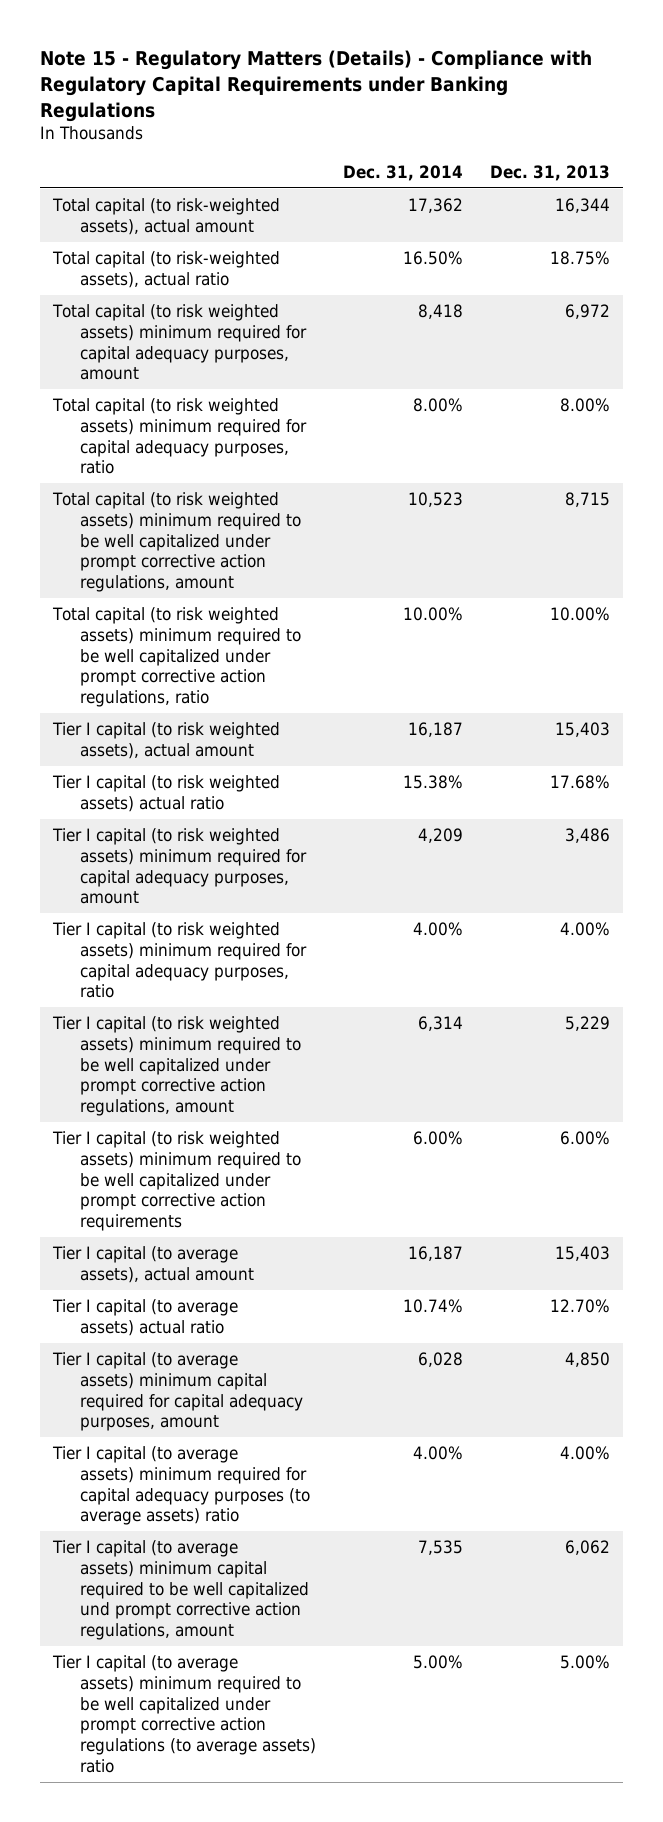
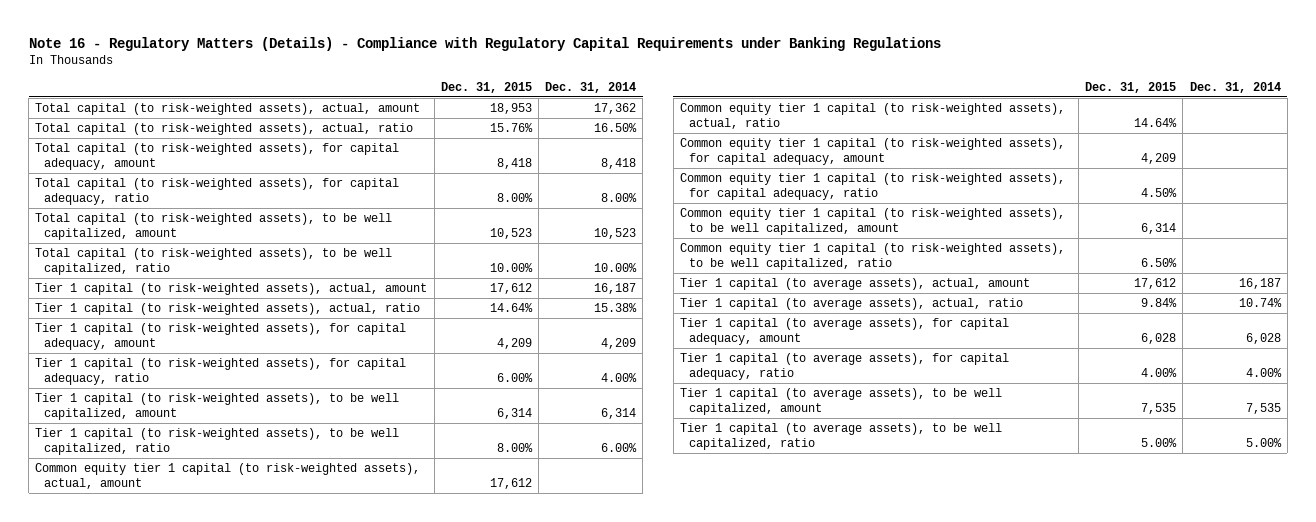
- Note 15 - Regulatory Matters (Details) - Compliance with Regulatory Capital Requirements under Banking Regulations
+ Note 16 - Regulatory Matters (Details) - Compliance with Regulatory Capital Requirements under Banking Regulations
- | Dec. 31, 2014 | Dec. 31, 2013
+ | Dec. 31, 2015 | Dec. 31, 2014
- Total capital (to risk-weighted assets), actual amount | 17,362 | 16,344
- Total capital (to risk-weighted assets), actual ratio | 16.50% | 18.75%
- Total capital (to risk weighted assets) minimum required for capital adequacy purposes, amount | 8,418 | 6,972
- Total capital (to risk weighted assets) minimum required for capital adequacy purposes, ratio | 8.00% | 8.00%
- Total capital (to risk weighted assets) minimum required to be well capitalized under prompt corrective action regulations, amount | 10,523 | 8,715
- Total capital (to risk weighted assets) minimum required to be well capitalized under prompt corrective action regulations, ratio | 10.00% | 10.00%
- Tier I capital (to risk weighted assets), actual amount | 16,187 | 15,403
- Tier I capital (to risk weighted assets) actual ratio | 15.38% | 17.68%
- Tier I capital (to risk weighted assets) minimum required for capital adequacy purposes, amount | 4,209 | 3,486
- Tier I capital (to risk weighted assets) minimum required for capital adequacy purposes, ratio | 4.00% | 4.00%
- Tier I capital (to risk weighted assets) minimum required to be well capitalized under prompt corrective action regulations, amount | 6,314 | 5,229
- Tier I capital (to risk weighted assets) minimum required to be well capitalized under prompt corrective action requirements | 6.00% | 6.00%
- Tier I capital (to average assets), actual amount | 16,187 | 15,403
- Tier I capital (to average assets) actual ratio | 10.74% | 12.70%
- Tier I capital (to average assets) minimum capital required for capital adequacy purposes, amount | 6,028 | 4,850
- Tier I capital (to average assets) minimum required for capital adequacy purposes (to average assets) ratio | 4.00% | 4.00%
- Tier I capital (to average assets) minimum capital required to be well capitalized und prompt corrective action regulations, amount | 7,535 | 6,062
- Tier I capital (to average assets) minimum required to be well capitalized under prompt corrective action regulations (to average assets) ratio | 5.00% | 5.00%
+ Total capital (to risk-weighted assets), actual, amount | 18,953 | 17,362
+ Total capital (to risk-weighted assets), actual, ratio | 15.76% | 16.50%
+ Total capital (to risk-weighted assets), for capital adequacy, amount | 8,418 | 8,418
+ Total capital (to risk-weighted assets), for capital adequacy, ratio | 8.00% | 8.00%
+ Total capital (to risk-weighted assets), to be well capitalized, amount | 10,523 | 10,523
+ Total capital (to risk-weighted assets), to be well capitalized, ratio | 10.00% | 10.00%
+ Tier 1 capital (to risk-weighted assets), actual, amount | 17,612 | 16,187
+ Tier 1 capital (to risk-weighted assets), actual, ratio | 14.64% | 15.38%
+ Tier 1 capital (to risk-weighted assets), for capital adequacy, amount | 4,209 | 4,209
+ Tier 1 capital (to risk-weighted assets), for capital adequacy, ratio | 6.00% | 4.00%
+ Tier 1 capital (to risk-weighted assets), to be well capitalized, amount | 6,314 | 6,314
+ Tier 1 capital (to risk-weighted assets), to be well capitalized, ratio | 8.00% | 6.00%
+ Common equity tier 1 capital (to risk-weighted assets), actual, amount | 17,612 |
+ Common equity tier 1 capital (to risk-weighted assets), actual, ratio | 14.64% |
+ Common equity tier 1 capital (to risk-weighted assets), for capital adequacy, amount | 4,209 |
+ Common equity tier 1 capital (to risk-weighted assets), for capital adequacy, ratio | 4.50% |
+ Common equity tier 1 capital (to risk-weighted assets), to be well capitalized, amount | 6,314 |
+ Common equity tier 1 capital (to risk-weighted assets), to be well capitalized, ratio | 6.50% |
+ Tier 1 capital (to average assets), actual, amount | 17,612 | 16,187
+ Tier 1 capital (to average assets), actual, ratio | 9.84% | 10.74%
+ Tier 1 capital (to average assets), for capital adequacy, amount | 6,028 | 6,028
+ Tier 1 capital (to average assets), for capital adequacy, ratio | 4.00% | 4.00%
+ Tier 1 capital (to average assets), to be well capitalized, amount | 7,535 | 7,535
+ Tier 1 capital (to average assets), to be well capitalized, ratio | 5.00% | 5.00%

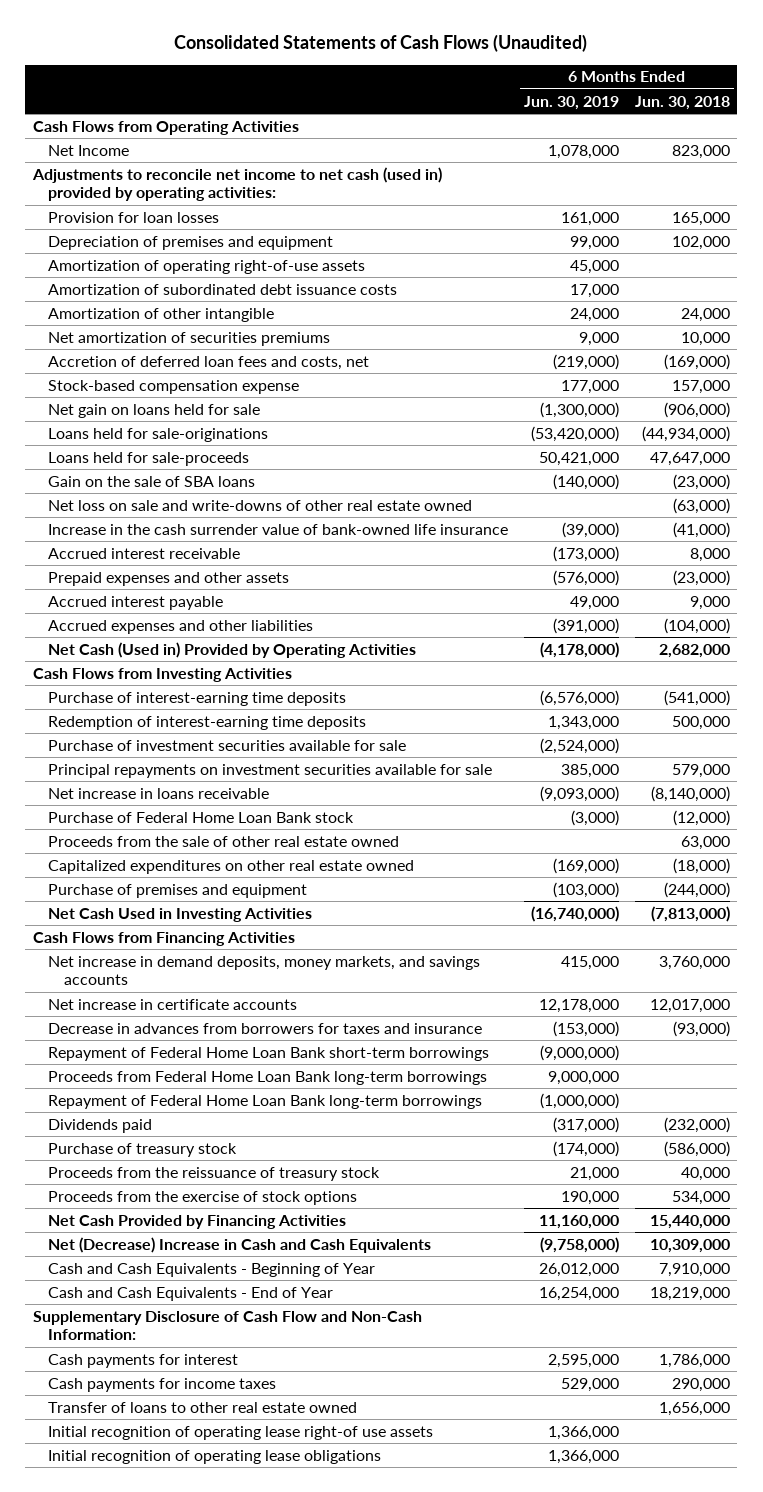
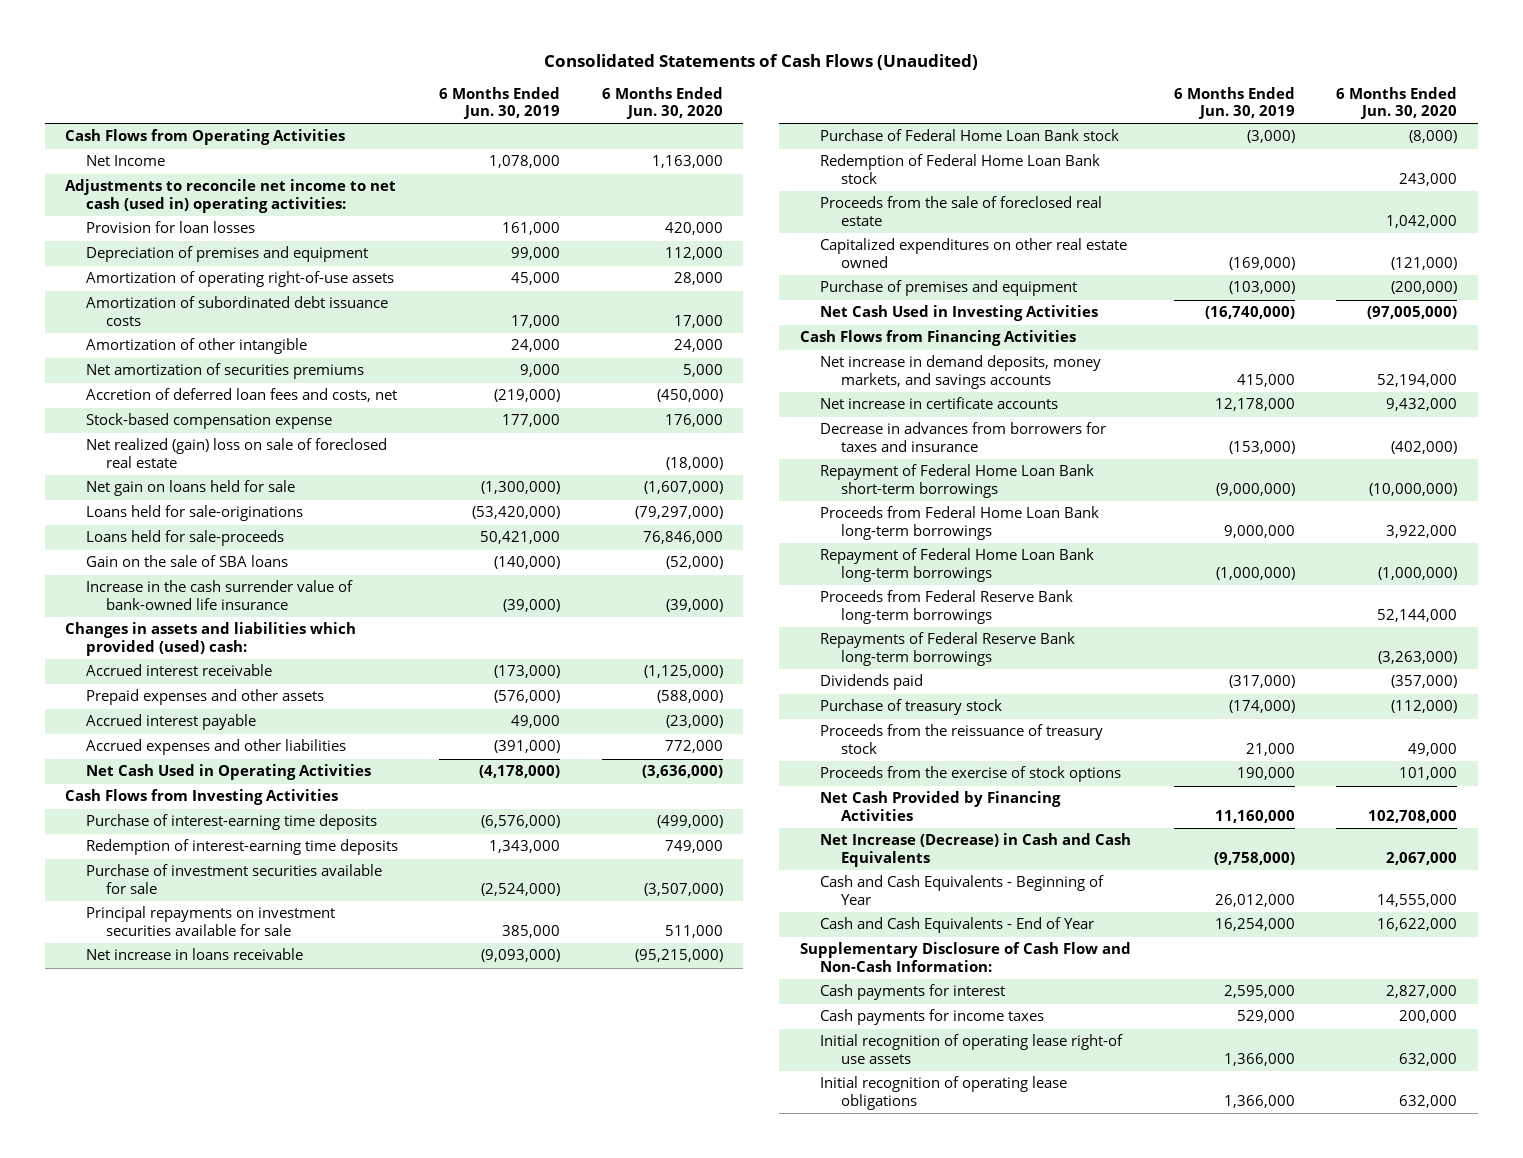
- | 6 Months Ended Jun. 30, 2019 | 6 Months Ended Jun. 30, 2018
+ | 6 Months Ended Jun. 30, 2019 | 6 Months Ended Jun. 30, 2020
- Adjustments to reconcile net income to net cash (used in) provided by operating activities:
+ Adjustments to reconcile net income to net cash (used in) operating activities:
+ Net realized (gain) loss on sale of foreclosed real estate | | (18,000)
- Net loss on sale and write-downs of other real estate owned | | (63,000)
+ Changes in assets and liabilities which provided (used) cash:
- Net Cash (Used in) Provided by Operating Activities | (4,178,000) | 2,682,000
+ Net Cash Used in Operating Activities | (4,178,000) | (3,636,000)
- Proceeds from the sale of other real estate owned | | 63,000
+ Redemption of Federal Home Loan Bank stock | | 243,000
+ Proceeds from the sale of foreclosed real estate | | 1,042,000
+ Proceeds from Federal Reserve Bank long-term borrowings | | 52,144,000
+ Repayments of Federal Reserve Bank long-term borrowings | | (3,263,000)
- Net (Decrease) Increase in Cash and Cash Equivalents | (9,758,000) | 10,309,000
+ Net Increase (Decrease) in Cash and Cash Equivalents | (9,758,000) | 2,067,000
- Transfer of loans to other real estate owned | | 1,656,000

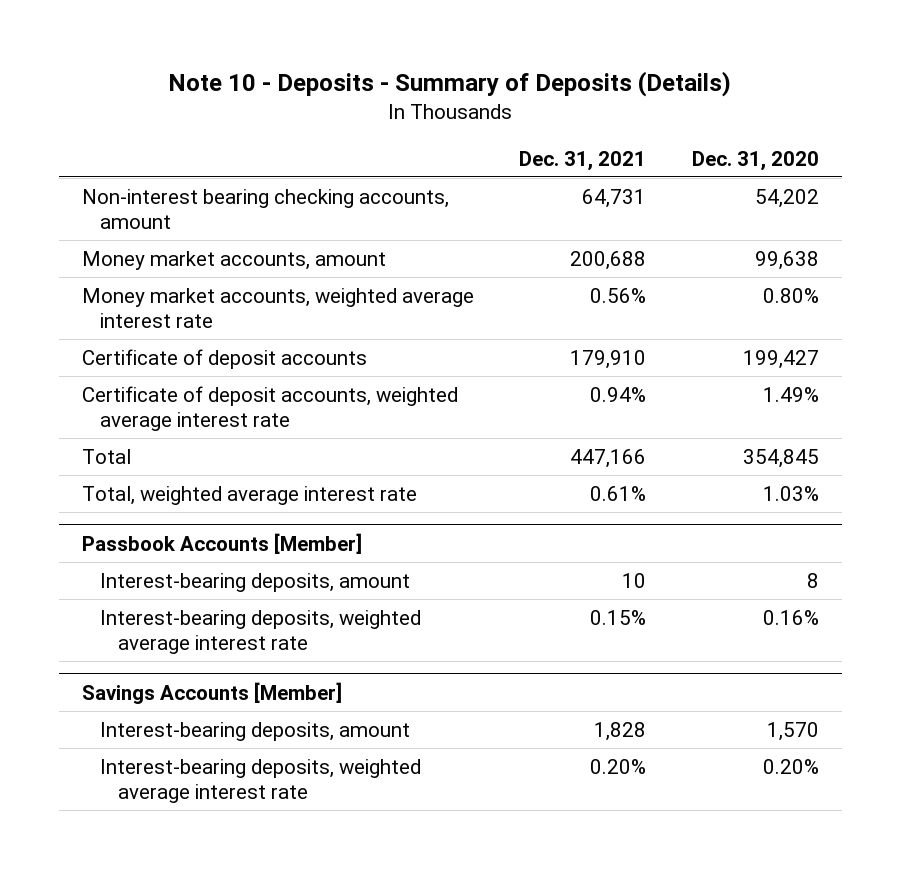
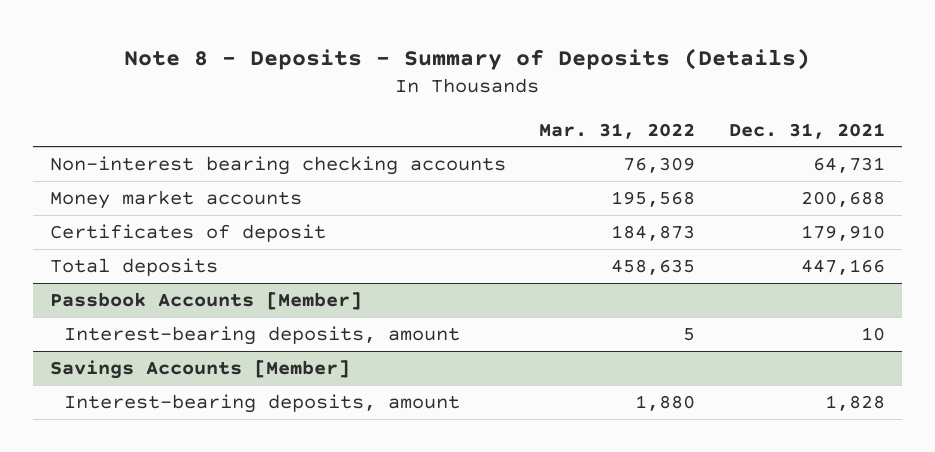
- Note 10 - Deposits - Summary of Deposits (Details)
+ Note 8 - Deposits - Summary of Deposits (Details)
- | Dec. 31, 2021 | Dec. 31, 2020
+ | Mar. 31, 2022 | Dec. 31, 2021
- Non-interest bearing checking accounts, amount | 64,731 | 54,202
- Money market accounts, amount | 200,688 | 99,638
- Money market accounts, weighted average interest rate | 0.56% | 0.80%
- Certificate of deposit accounts | 179,910 | 199,427
- Certificate of deposit accounts, weighted average interest rate | 0.94% | 1.49%
- Total | 447,166 | 354,845
- Total, weighted average interest rate | 0.61% | 1.03%
+ Non-interest bearing checking accounts | 76,309 | 64,731
+ Money market accounts | 195,568 | 200,688
+ Certificates of deposit | 184,873 | 179,910
+ Total deposits | 458,635 | 447,166
@ Passbook Accounts [Member]
- Interest-bearing deposits, weighted average interest rate | 0.15% | 0.16%
@ Savings Accounts [Member]
- Interest-bearing deposits, weighted average interest rate | 0.20% | 0.20%

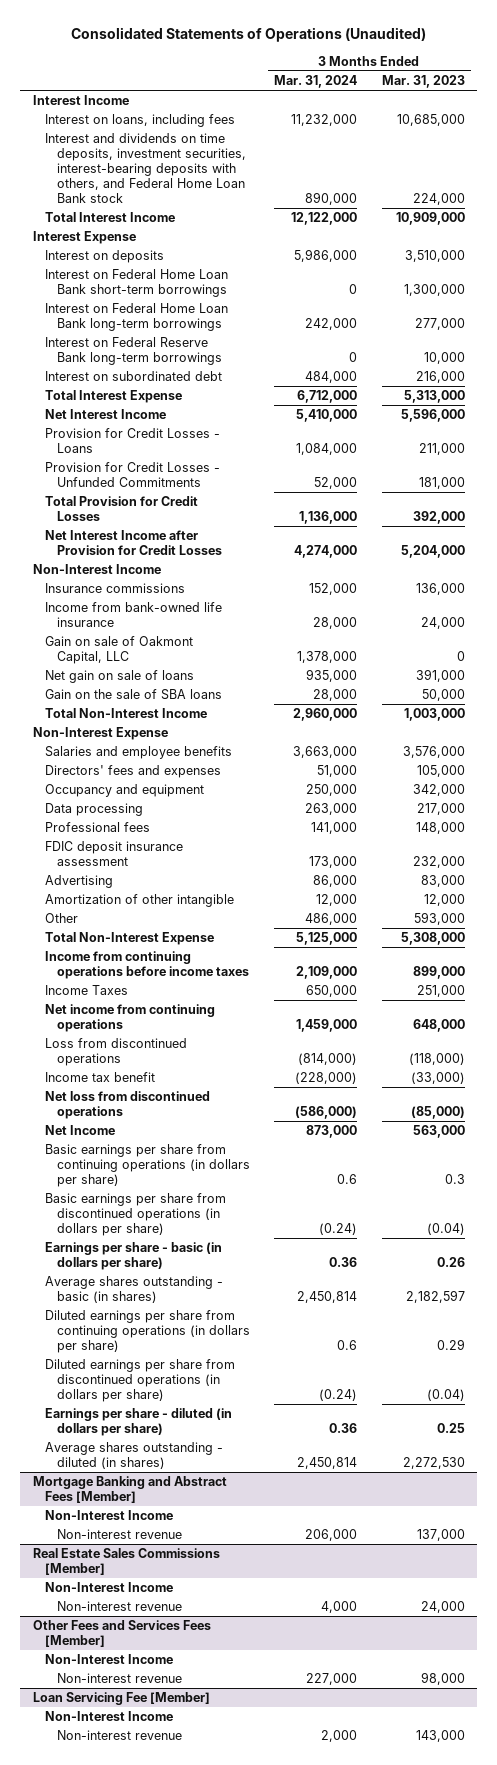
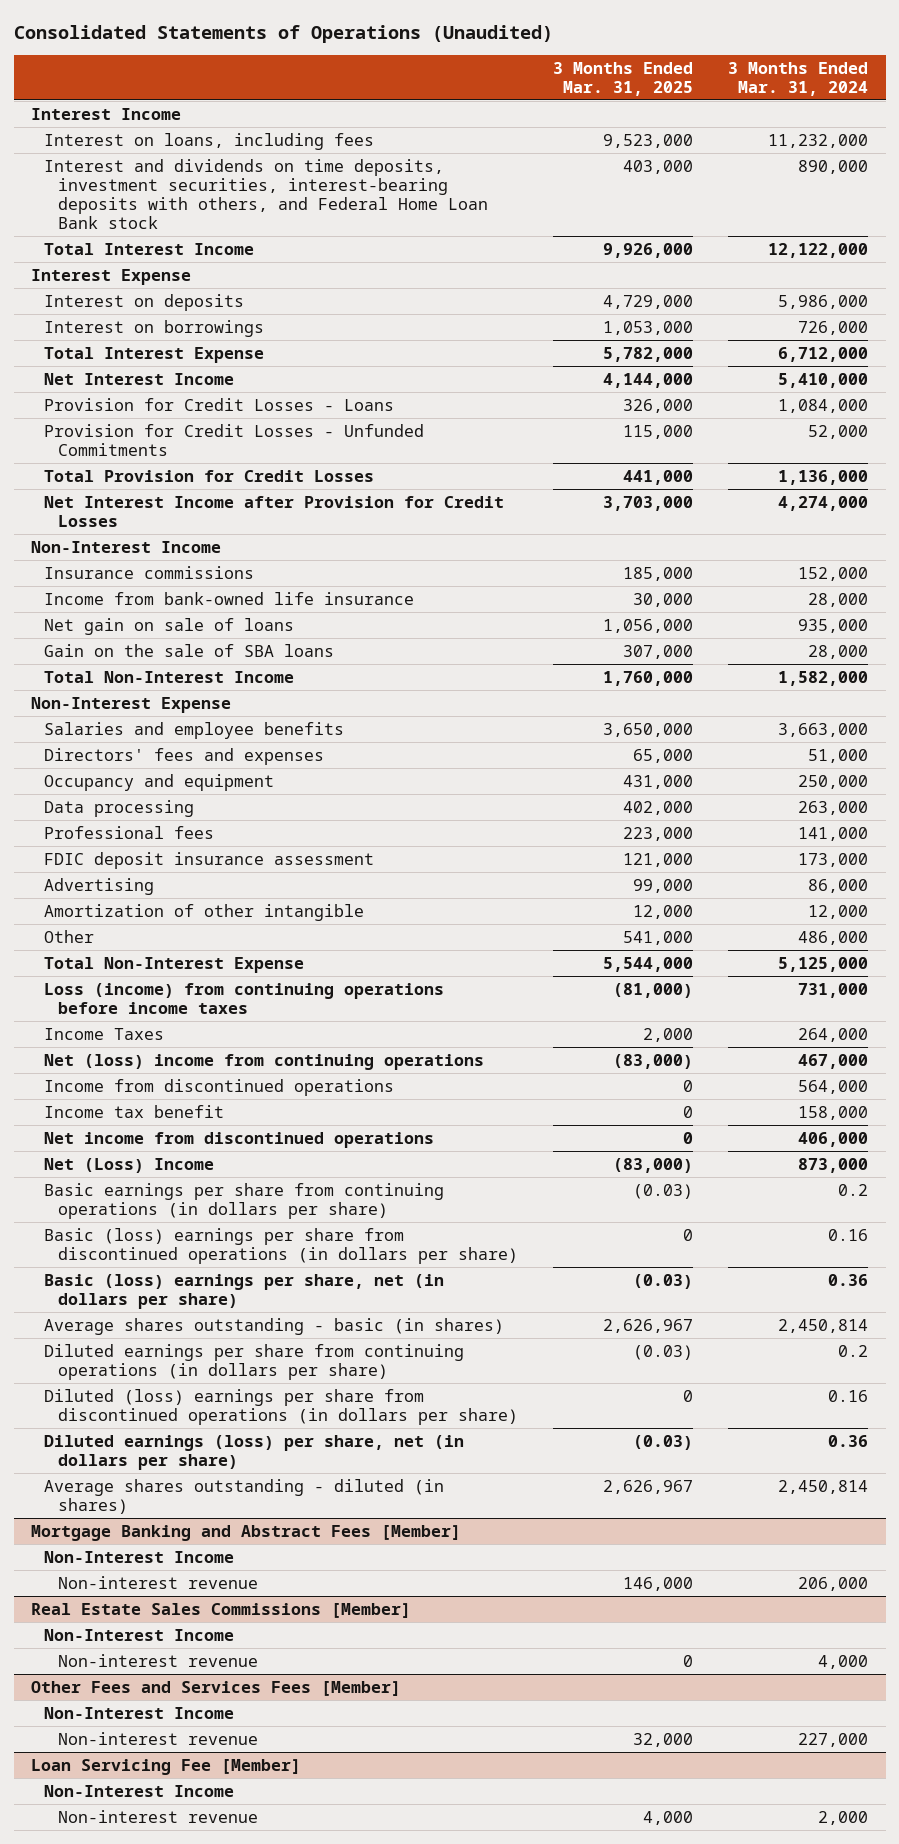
- | 3 Months Ended Mar. 31, 2024 | 3 Months Ended Mar. 31, 2023
+ | 3 Months Ended Mar. 31, 2025 | 3 Months Ended Mar. 31, 2024
- Interest on Federal Home Loan Bank short-term borrowings | 0 | 1,300,000
- Interest on Federal Home Loan Bank long-term borrowings | 242,000 | 277,000
- Interest on Federal Reserve Bank long-term borrowings | 0 | 10,000
- Interest on subordinated debt | 484,000 | 216,000
+ Interest on borrowings | 1,053,000 | 726,000
- Gain on sale of Oakmont Capital, LLC | 1,378,000 | 0
- Total Non-Interest Income | 2,960,000 | 1,003,000
+ Total Non-Interest Income | 1,760,000 | 1,582,000
- Income from continuing operations before income taxes | 2,109,000 | 899,000
- Income Taxes | 650,000 | 251,000
- Net income from continuing operations | 1,459,000 | 648,000
- Loss from discontinued operations | (814,000) | (118,000)
- Income tax benefit | (228,000) | (33,000)
- Net loss from discontinued operations | (586,000) | (85,000)
- Net Income | 873,000 | 563,000
- Basic earnings per share from continuing operations (in dollars per share) | 0.6 | 0.3
- Basic earnings per share from discontinued operations (in dollars per share) | (0.24) | (0.04)
- Earnings per share - basic (in dollars per share) | 0.36 | 0.26
+ Loss (income) from continuing operations before income taxes | (81,000) | 731,000
+ Income Taxes | 2,000 | 264,000
+ Net (loss) income from continuing operations | (83,000) | 467,000
+ Income from discontinued operations | 0 | 564,000
+ Income tax benefit | 0 | 158,000
+ Net income from discontinued operations | 0 | 406,000
+ Net (Loss) Income | (83,000) | 873,000
+ Basic earnings per share from continuing operations (in dollars per share) | (0.03) | 0.2
+ Basic (loss) earnings per share from discontinued operations (in dollars per share) | 0 | 0.16
+ Basic (loss) earnings per share, net (in dollars per share) | (0.03) | 0.36
- Diluted earnings per share from continuing operations (in dollars per share) | 0.6 | 0.29
- Diluted earnings per share from discontinued operations (in dollars per share) | (0.24) | (0.04)
- Earnings per share - diluted (in dollars per share) | 0.36 | 0.25
+ Diluted earnings per share from continuing operations (in dollars per share) | (0.03) | 0.2
+ Diluted (loss) earnings per share from discontinued operations (in dollars per share) | 0 | 0.16
+ Diluted earnings (loss) per share, net (in dollars per share) | (0.03) | 0.36

